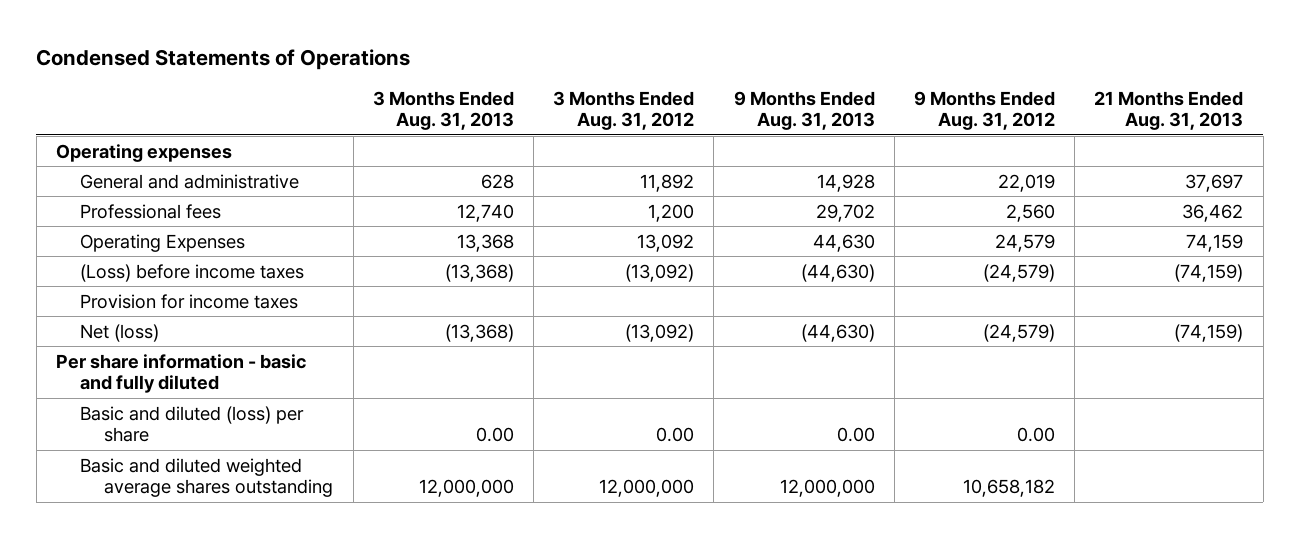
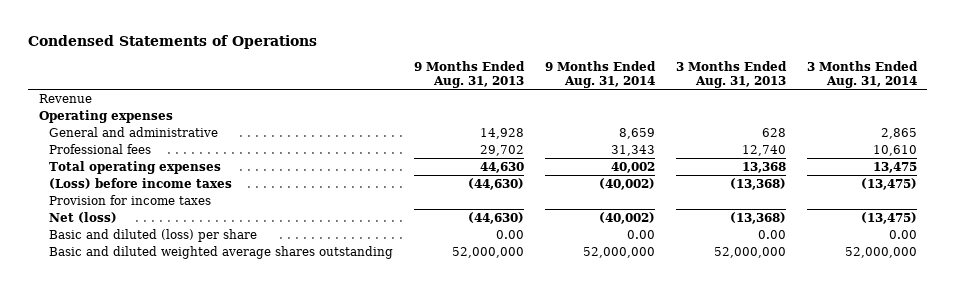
- | 3 Months Ended Aug. 31, 2013 | 3 Months Ended Aug. 31, 2012 | 9 Months Ended Aug. 31, 2013 | 9 Months Ended Aug. 31, 2012 | 21 Months Ended Aug. 31, 2013
+ | 9 Months Ended Aug. 31, 2013 | 9 Months Ended Aug. 31, 2014 | 3 Months Ended Aug. 31, 2013 | 3 Months Ended Aug. 31, 2014
+ Revenue
- Operating Expenses | 13,368 | 13,092 | 44,630 | 24,579 | 74,159
+ Total operating expenses | 44,630 | 40,002 | 13,368 | 13,475
- Per share information - basic and fully diluted
- Basic and diluted weighted average shares outstanding | 12,000,000 | 12,000,000 | 12,000,000 | 10,658,182 |
+ Basic and diluted weighted average shares outstanding | 52,000,000 | 52,000,000 | 52,000,000 | 52,000,000

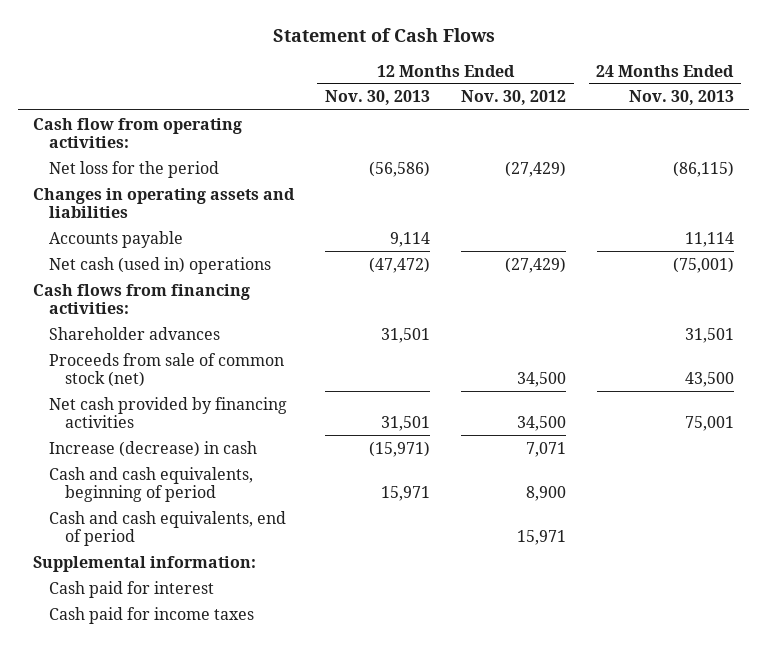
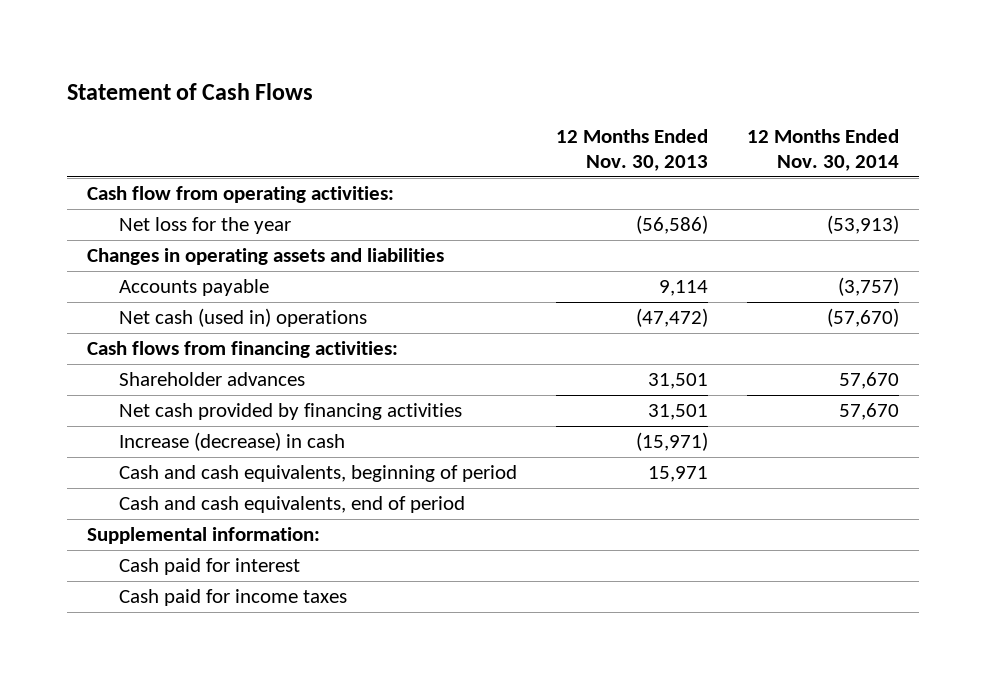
- | 12 Months Ended Nov. 30, 2013 | 12 Months Ended Nov. 30, 2012 | 24 Months Ended Nov. 30, 2013
+ | 12 Months Ended Nov. 30, 2013 | 12 Months Ended Nov. 30, 2014
- Net loss for the period | (56,586) | (27,429) | (86,115)
+ Net loss for the year | (56,586) | (53,913)
- Proceeds from sale of common stock (net) | | 34,500 | 43,500

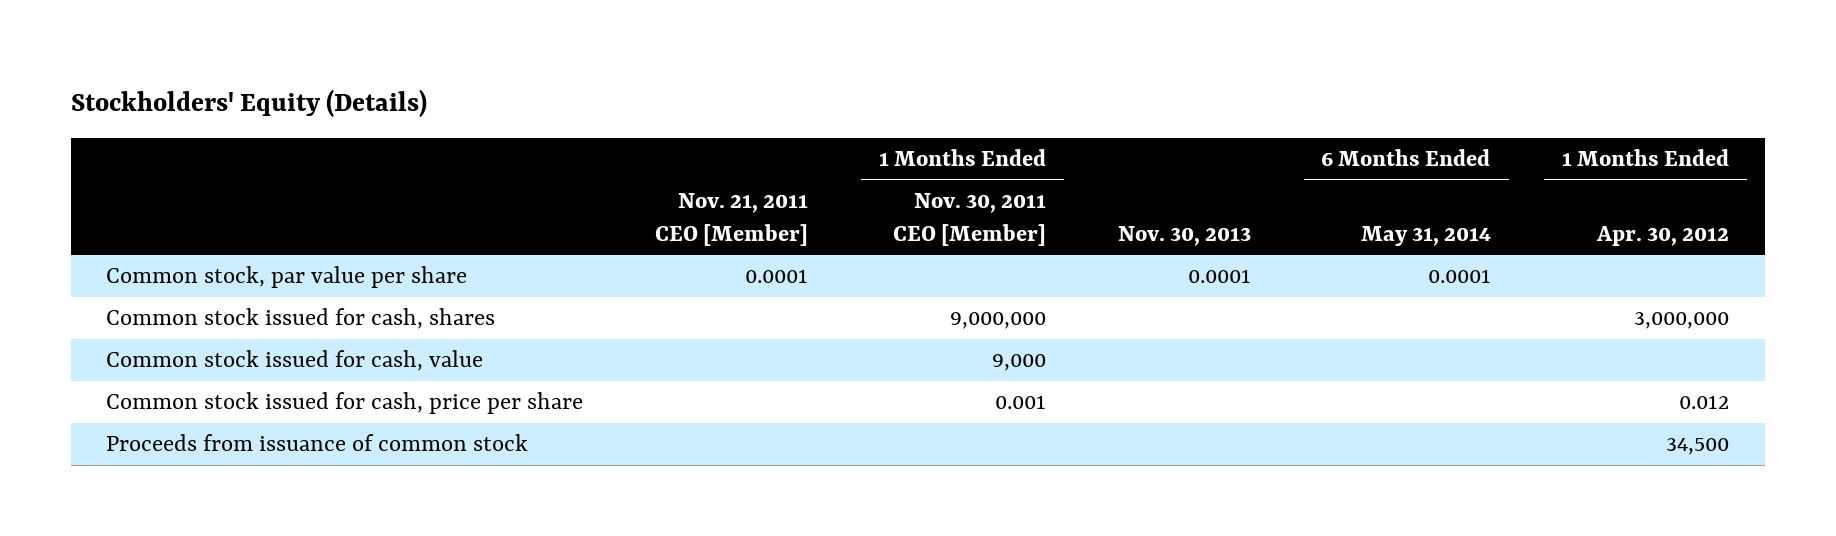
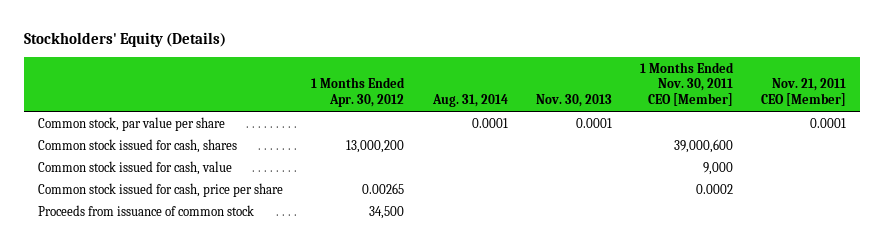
- | Nov. 21, 2011 CEO [Member] | 1 Months Ended Nov. 30, 2011 CEO [Member] | Nov. 30, 2013 | 6 Months Ended May 31, 2014 | 1 Months Ended Apr. 30, 2012
+ | 1 Months Ended Apr. 30, 2012 | Aug. 31, 2014 | Nov. 30, 2013 | 1 Months Ended Nov. 30, 2011 CEO [Member] | Nov. 21, 2011 CEO [Member]
- Common stock issued for cash, shares | | 9,000,000 | | | 3,000,000
+ Common stock issued for cash, shares | 13,000,200 | | | 39,000,600 |
- Common stock issued for cash, price per share | | 0.001 | | | 0.012
+ Common stock issued for cash, price per share | 0.00265 | | | 0.0002 |

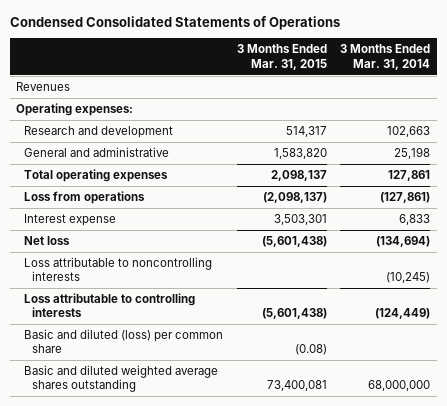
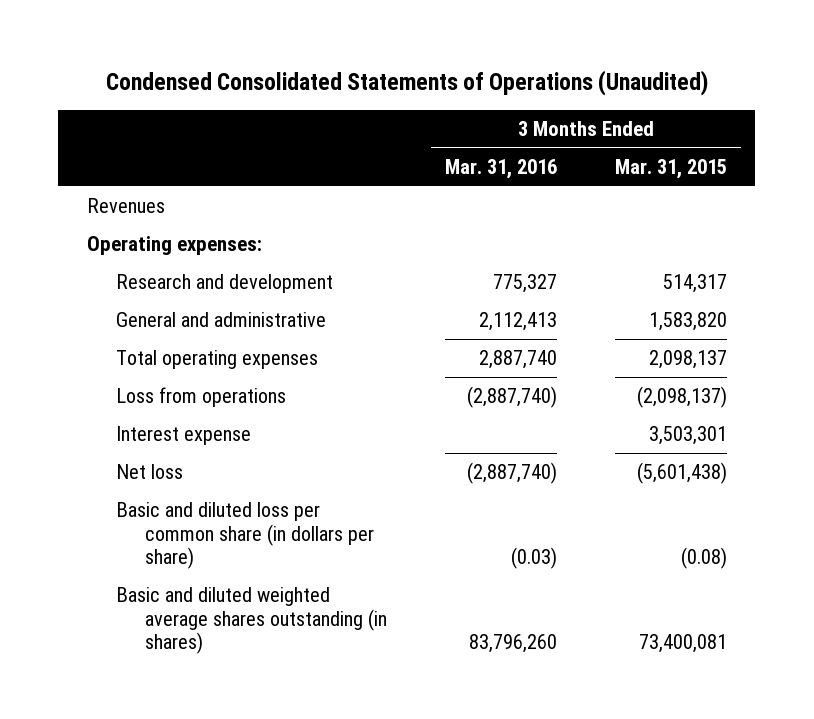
- Condensed Consolidated Statements of Operations
+ Condensed Consolidated Statements of Operations (Unaudited)
- | 3 Months Ended Mar. 31, 2015 | 3 Months Ended Mar. 31, 2014
+ | 3 Months Ended Mar. 31, 2016 | 3 Months Ended Mar. 31, 2015
- Loss attributable to noncontrolling interests | | (10,245)
- Loss attributable to controlling interests | (5,601,438) | (124,449)
- Basic and diluted (loss) per common share | (0.08) |
- Basic and diluted weighted average shares outstanding | 73,400,081 | 68,000,000
+ Basic and diluted loss per common share (in dollars per share) | (0.03) | (0.08)
+ Basic and diluted weighted average shares outstanding (in shares) | 83,796,260 | 73,400,081

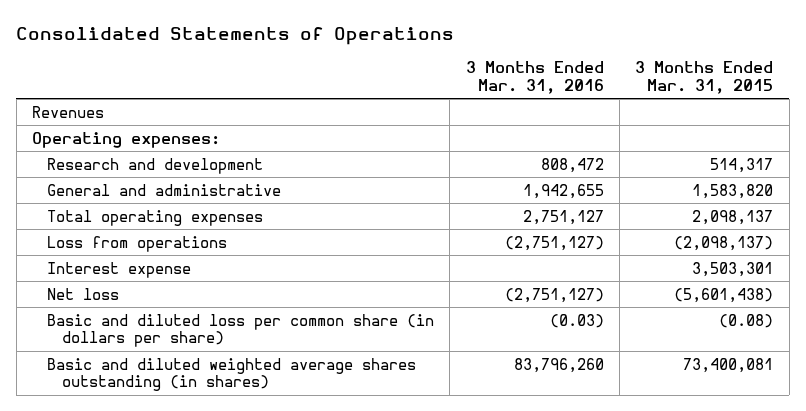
- Condensed Consolidated Statements of Operations (Unaudited)
+ Consolidated Statements of Operations
- Research and development | 775,327 | 514,317
- General and administrative | 2,112,413 | 1,583,820
- Total operating expenses | 2,887,740 | 2,098,137
- Loss from operations | (2,887,740) | (2,098,137)
+ Research and development | 808,472 | 514,317
+ General and administrative | 1,942,655 | 1,583,820
+ Total operating expenses | 2,751,127 | 2,098,137
+ Loss from operations | (2,751,127) | (2,098,137)
- Net loss | (2,887,740) | (5,601,438)
+ Net loss | (2,751,127) | (5,601,438)

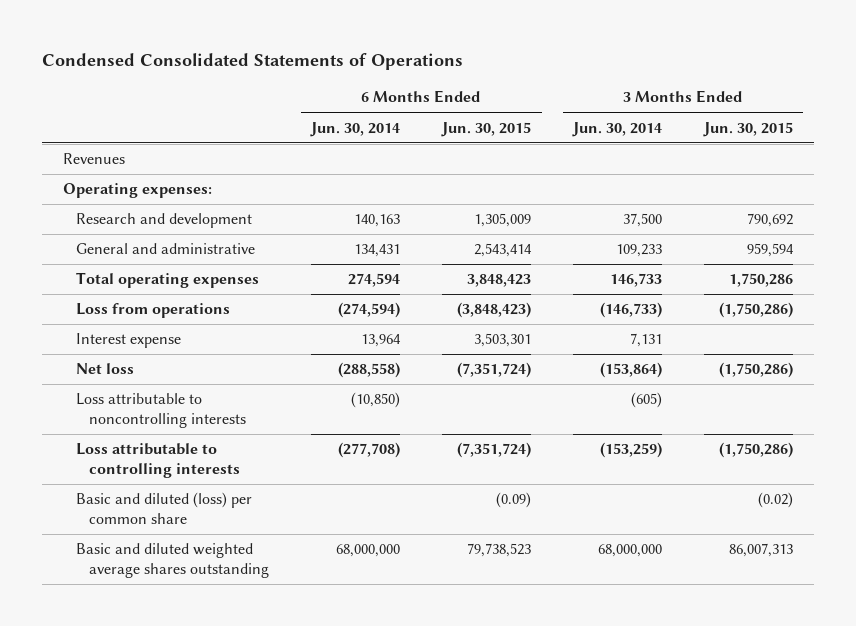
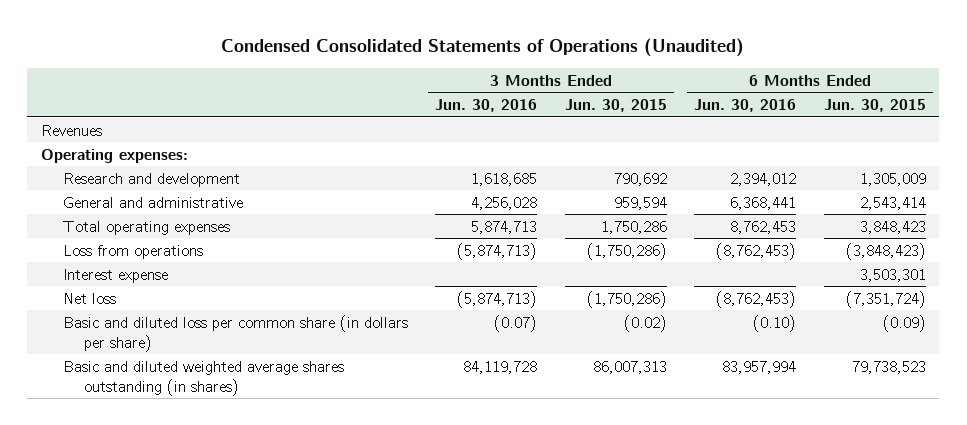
- Condensed Consolidated Statements of Operations
+ Condensed Consolidated Statements of Operations (Unaudited)
- | 6 Months Ended Jun. 30, 2014 | 6 Months Ended Jun. 30, 2015 | 3 Months Ended Jun. 30, 2014 | 3 Months Ended Jun. 30, 2015
+ | 3 Months Ended Jun. 30, 2016 | 3 Months Ended Jun. 30, 2015 | 6 Months Ended Jun. 30, 2016 | 6 Months Ended Jun. 30, 2015
- Loss attributable to noncontrolling interests | (10,850) | | (605) |
- Loss attributable to controlling interests | (277,708) | (7,351,724) | (153,259) | (1,750,286)
- Basic and diluted (loss) per common share | | (0.09) | | (0.02)
- Basic and diluted weighted average shares outstanding | 68,000,000 | 79,738,523 | 68,000,000 | 86,007,313
+ Basic and diluted loss per common share (in dollars per share) | (0.07) | (0.02) | (0.10) | (0.09)
+ Basic and diluted weighted average shares outstanding (in shares) | 84,119,728 | 86,007,313 | 83,957,994 | 79,738,523

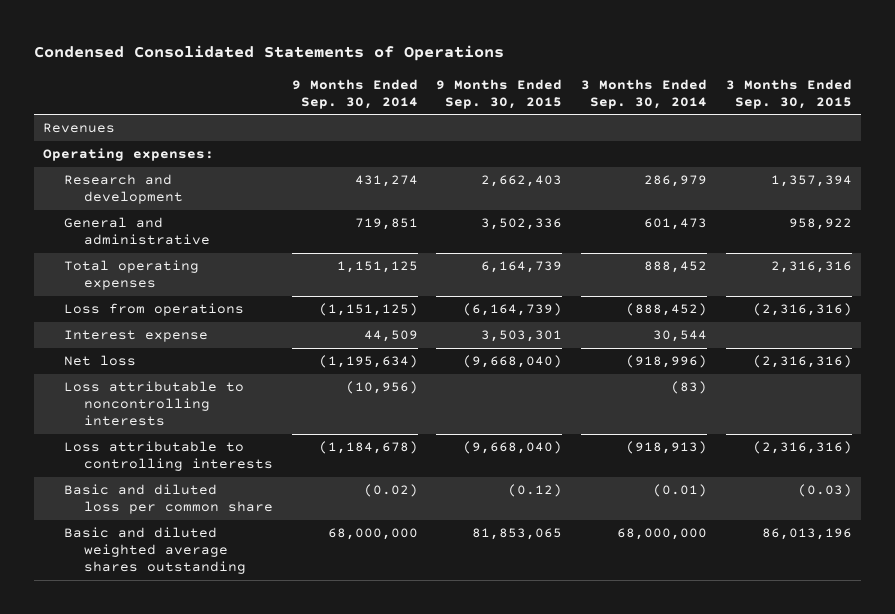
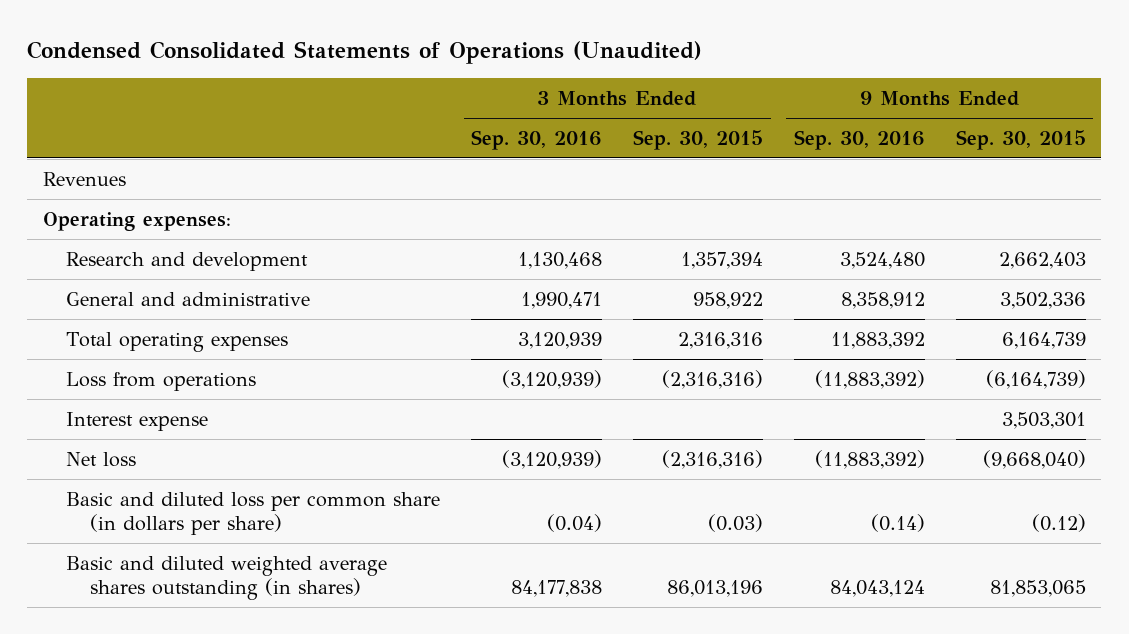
- Condensed Consolidated Statements of Operations
+ Condensed Consolidated Statements of Operations (Unaudited)
- | 9 Months Ended Sep. 30, 2014 | 9 Months Ended Sep. 30, 2015 | 3 Months Ended Sep. 30, 2014 | 3 Months Ended Sep. 30, 2015
+ | 3 Months Ended Sep. 30, 2016 | 3 Months Ended Sep. 30, 2015 | 9 Months Ended Sep. 30, 2016 | 9 Months Ended Sep. 30, 2015
- Loss attributable to noncontrolling interests | (10,956) | | (83) |
- Loss attributable to controlling interests | (1,184,678) | (9,668,040) | (918,913) | (2,316,316)
- Basic and diluted loss per common share | (0.02) | (0.12) | (0.01) | (0.03)
- Basic and diluted weighted average shares outstanding | 68,000,000 | 81,853,065 | 68,000,000 | 86,013,196
+ Basic and diluted loss per common share (in dollars per share) | (0.04) | (0.03) | (0.14) | (0.12)
+ Basic and diluted weighted average shares outstanding (in shares) | 84,177,838 | 86,013,196 | 84,043,124 | 81,853,065

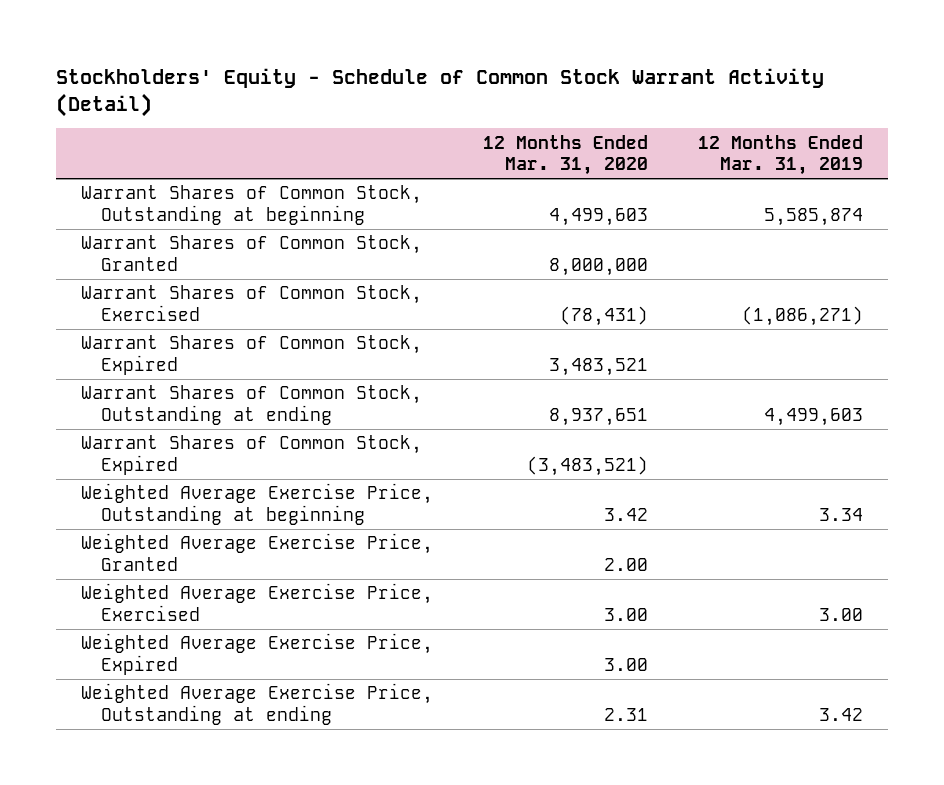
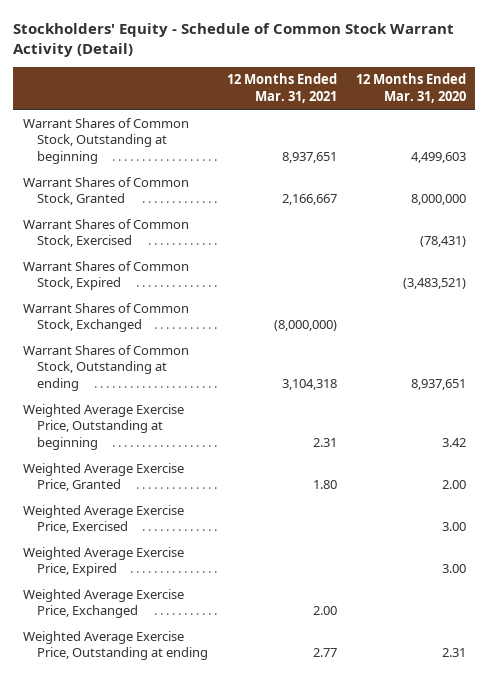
- | 12 Months Ended Mar. 31, 2020 | 12 Months Ended Mar. 31, 2019
+ | 12 Months Ended Mar. 31, 2021 | 12 Months Ended Mar. 31, 2020
- Warrant Shares of Common Stock, Expired | 3,483,521 |
+ Warrant Shares of Common Stock, Exchanged | (8,000,000) |
moved down: Warrant Shares of Common Stock, Outstanding at ending | 3,104,318 | 8,937,651
+ Weighted Average Exercise Price, Exchanged | 2.00 |

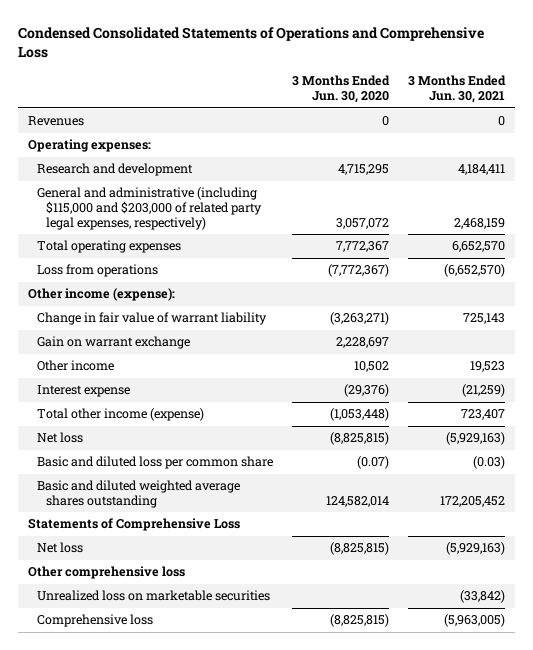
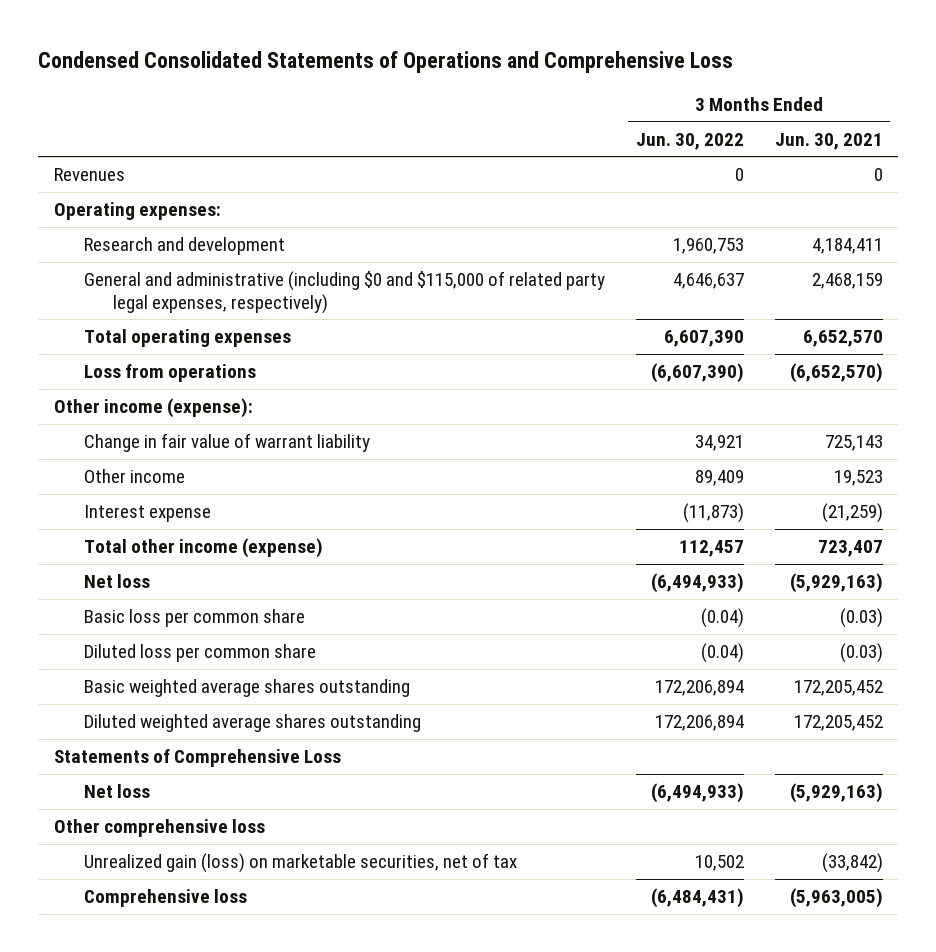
- | 3 Months Ended Jun. 30, 2020 | 3 Months Ended Jun. 30, 2021
+ | 3 Months Ended Jun. 30, 2022 | 3 Months Ended Jun. 30, 2021
- General and administrative (including $115,000 and $203,000 of related party legal expenses, respectively) | 3,057,072 | 2,468,159
+ General and administrative (including $0 and $115,000 of related party legal expenses, respectively) | 4,646,637 | 2,468,159
- Gain on warrant exchange | 2,228,697 |
- Basic and diluted loss per common share | (0.07) | (0.03)
- Basic and diluted weighted average shares outstanding | 124,582,014 | 172,205,452
+ Basic loss per common share | (0.04) | (0.03)
+ Diluted loss per common share | (0.04) | (0.03)
+ Basic weighted average shares outstanding | 172,206,894 | 172,205,452
+ Diluted weighted average shares outstanding | 172,206,894 | 172,205,452
- Unrealized loss on marketable securities | | (33,842)
+ Unrealized gain (loss) on marketable securities, net of tax | 10,502 | (33,842)

